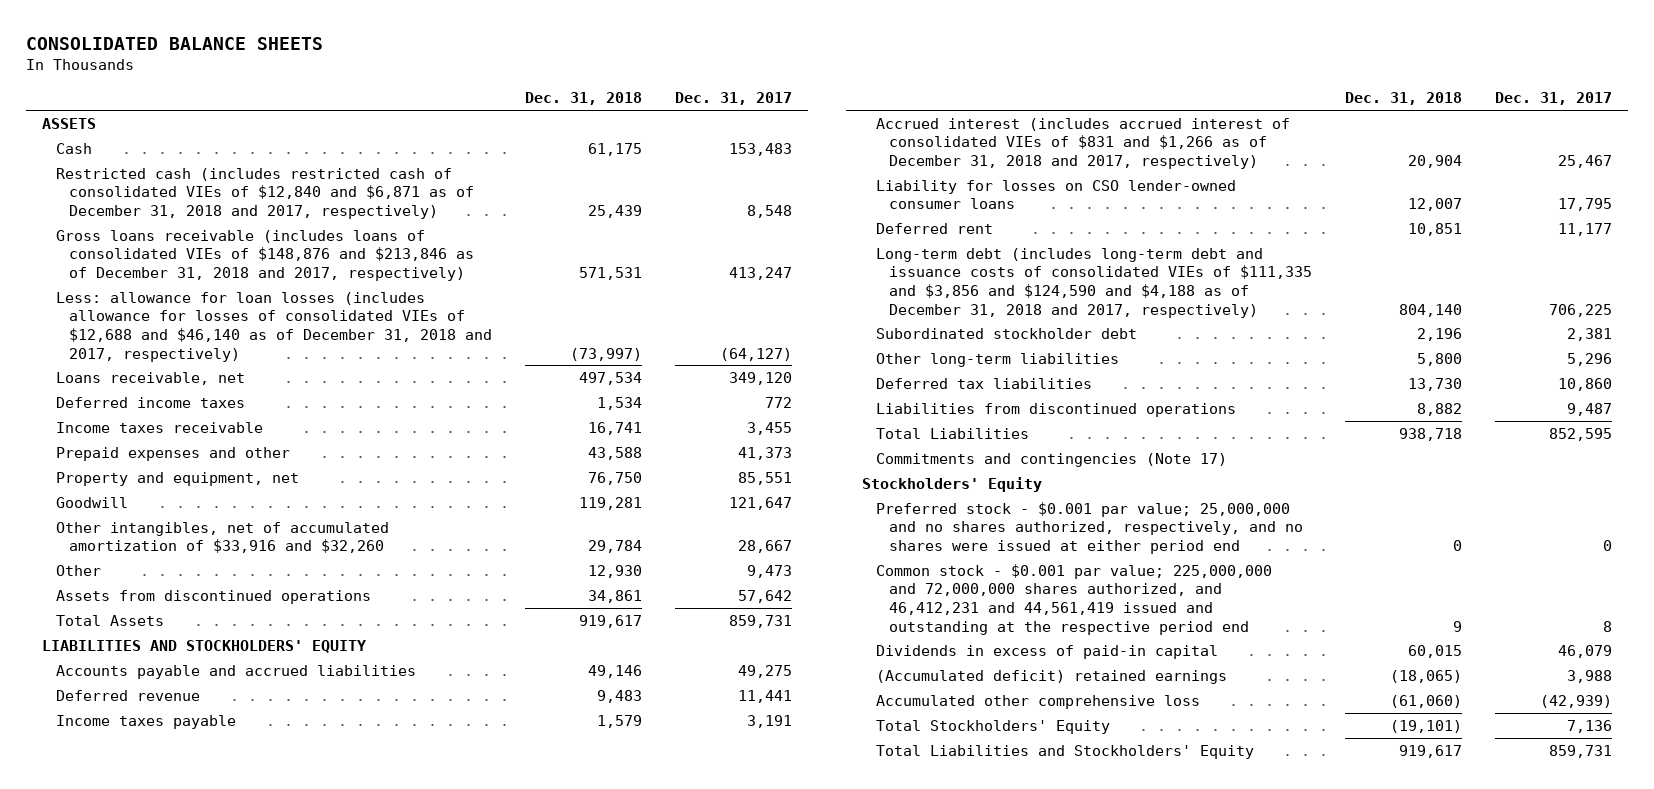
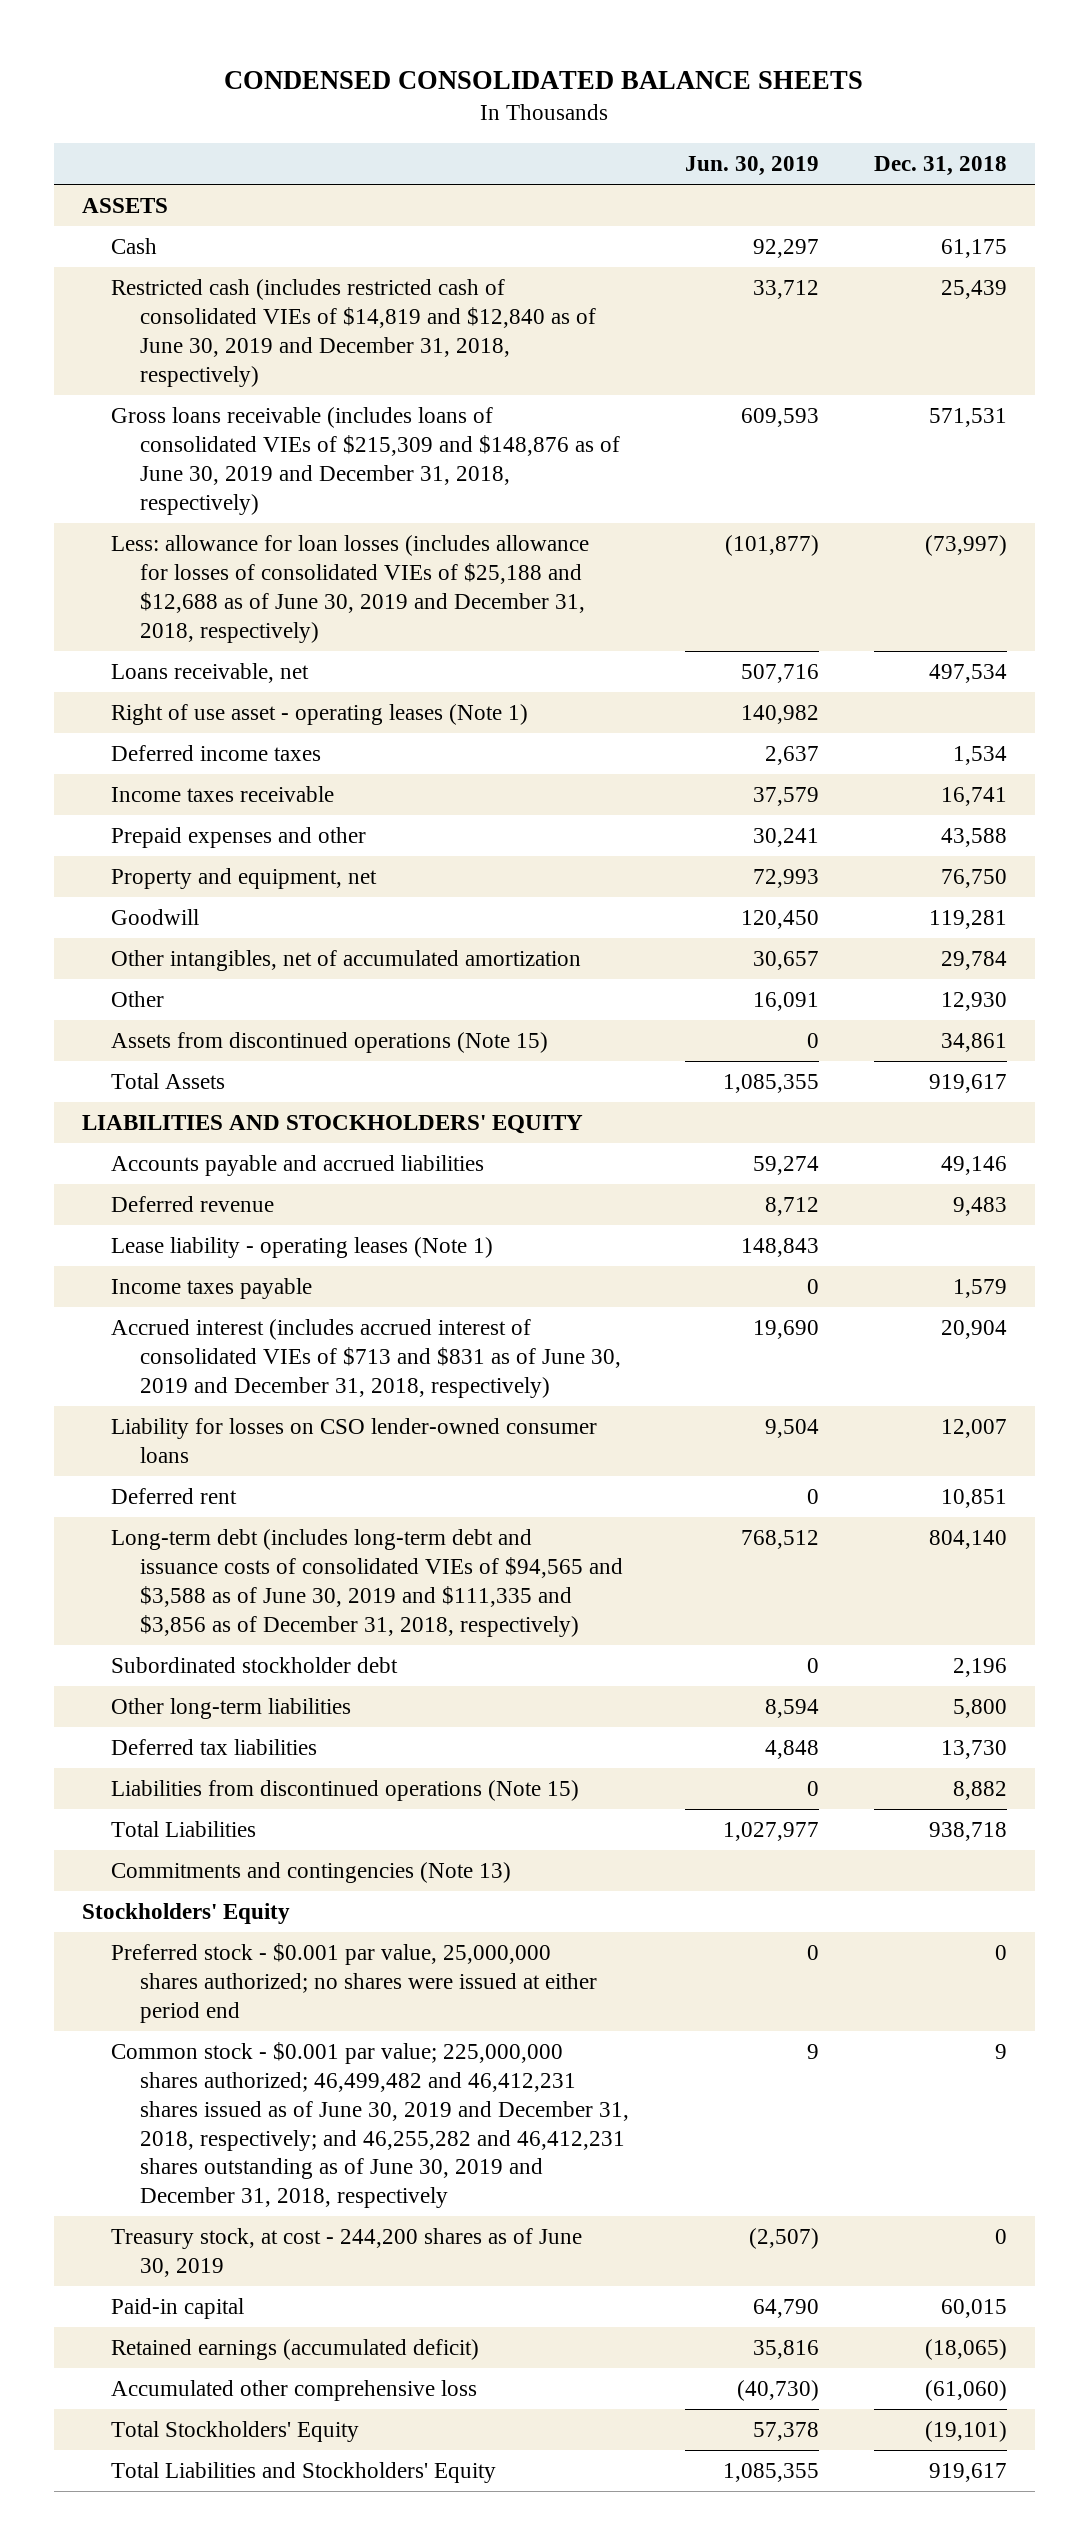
- CONSOLIDATED BALANCE SHEETS
+ CONDENSED CONSOLIDATED BALANCE SHEETS
- | Dec. 31, 2018 | Dec. 31, 2017
+ | Jun. 30, 2019 | Dec. 31, 2018
- Restricted cash (includes restricted cash of consolidated VIEs of $12,840 and $6,871 as of December 31, 2018 and 2017, respectively) | 25,439 | 8,548
- Gross loans receivable (includes loans of consolidated VIEs of $148,876 and $213,846 as of December 31, 2018 and 2017, respectively) | 571,531 | 413,247
- Less: allowance for loan losses (includes allowance for losses of consolidated VIEs of $12,688 and $46,140 as of December 31, 2018 and 2017, respectively) | (73,997) | (64,127)
+ Restricted cash (includes restricted cash of consolidated VIEs of $14,819 and $12,840 as of June 30, 2019 and December 31, 2018, respectively) | 33,712 | 25,439
+ Gross loans receivable (includes loans of consolidated VIEs of $215,309 and $148,876 as of June 30, 2019 and December 31, 2018, respectively) | 609,593 | 571,531
+ Less: allowance for loan losses (includes allowance for losses of consolidated VIEs of $25,188 and $12,688 as of June 30, 2019 and December 31, 2018, respectively) | (101,877) | (73,997)
+ Right of use asset - operating leases (Note 1) | 140,982 |
- Other intangibles, net of accumulated amortization of $33,916 and $32,260 | 29,784 | 28,667
+ Other intangibles, net of accumulated amortization | 30,657 | 29,784
- Assets from discontinued operations | 34,861 | 57,642
+ Assets from discontinued operations (Note 15) | 0 | 34,861
+ Lease liability - operating leases (Note 1) | 148,843 |
- Accrued interest (includes accrued interest of consolidated VIEs of $831 and $1,266 as of December 31, 2018 and 2017, respectively) | 20,904 | 25,467
+ Accrued interest (includes accrued interest of consolidated VIEs of $713 and $831 as of June 30, 2019 and December 31, 2018, respectively) | 19,690 | 20,904
- Long-term debt (includes long-term debt and issuance costs of consolidated VIEs of $111,335 and $3,856 and $124,590 and $4,188 as of December 31, 2018 and 2017, respectively) | 804,140 | 706,225
+ Long-term debt (includes long-term debt and issuance costs of consolidated VIEs of $94,565 and $3,588 as of June 30, 2019 and $111,335 and $3,856 as of December 31, 2018, respectively) | 768,512 | 804,140
- Liabilities from discontinued operations | 8,882 | 9,487
+ Liabilities from discontinued operations (Note 15) | 0 | 8,882
- Commitments and contingencies (Note 17)
+ Commitments and contingencies (Note 13)
- Preferred stock - $0.001 par value; 25,000,000 and no shares authorized, respectively, and no shares were issued at either period end | 0 | 0
- Common stock - $0.001 par value; 225,000,000 and 72,000,000 shares authorized, and 46,412,231 and 44,561,419 issued and outstanding at the respective period end | 9 | 8
- Dividends in excess of paid-in capital | 60,015 | 46,079
- (Accumulated deficit) retained earnings | (18,065) | 3,988
+ Preferred stock - $0.001 par value, 25,000,000 shares authorized; no shares were issued at either period end | 0 | 0
+ Common stock - $0.001 par value; 225,000,000 shares authorized; 46,499,482 and 46,412,231 shares issued as of June 30, 2019 and December 31, 2018, respectively; and 46,255,282 and 46,412,231 shares outstanding as of June 30, 2019 and December 31, 2018, respectively | 9 | 9
+ Treasury stock, at cost - 244,200 shares as of June 30, 2019 | (2,507) | 0
+ Paid-in capital | 64,790 | 60,015
+ Retained earnings (accumulated deficit) | 35,816 | (18,065)

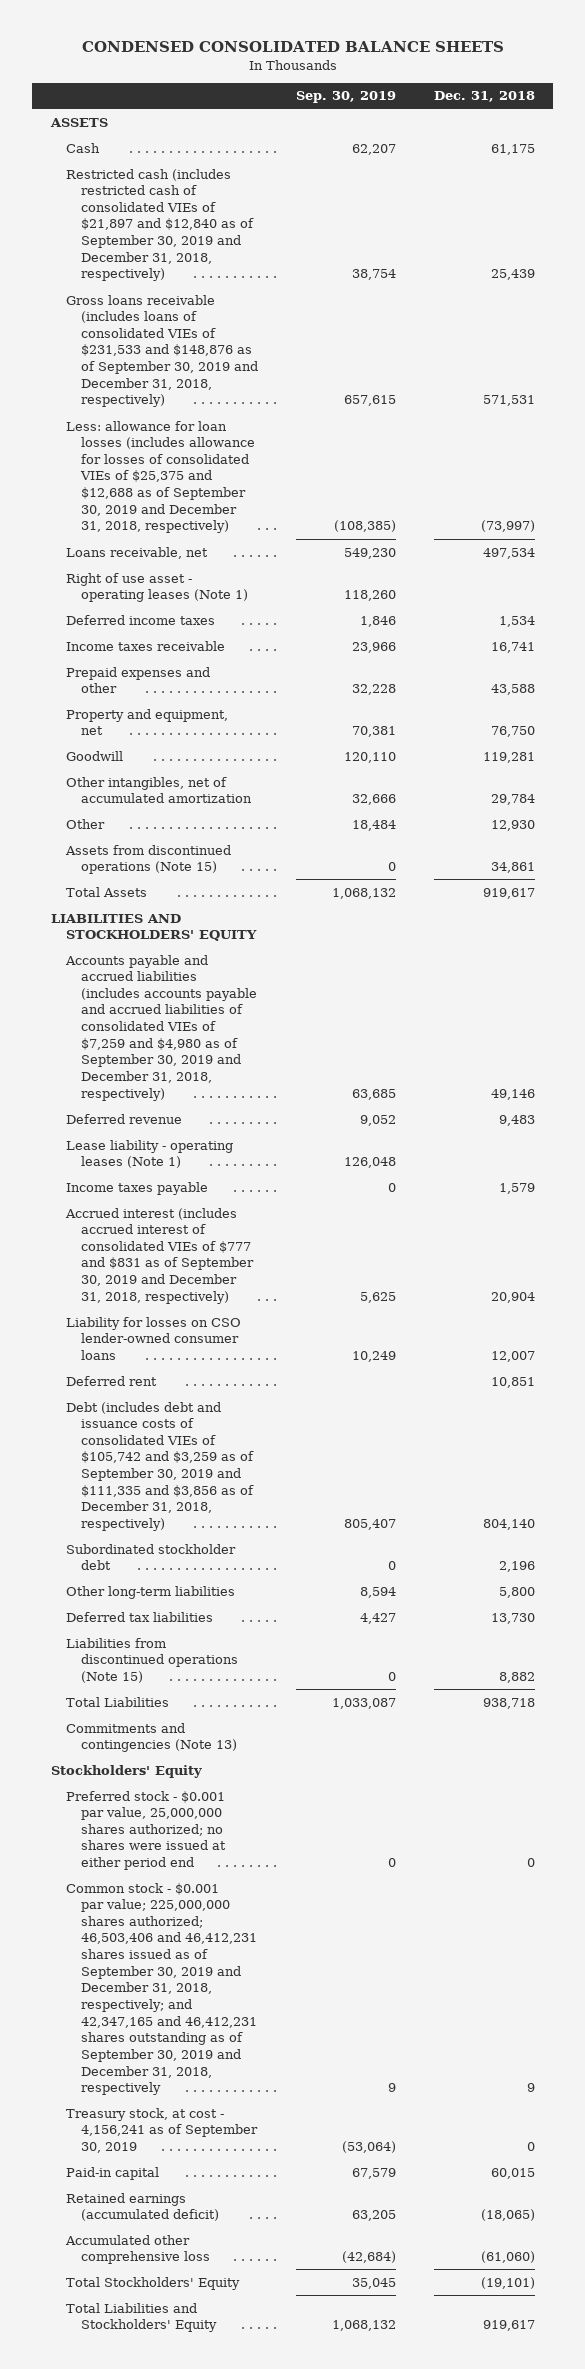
- | Jun. 30, 2019 | Dec. 31, 2018
+ | Sep. 30, 2019 | Dec. 31, 2018
- Restricted cash (includes restricted cash of consolidated VIEs of $14,819 and $12,840 as of June 30, 2019 and December 31, 2018, respectively) | 33,712 | 25,439
- Gross loans receivable (includes loans of consolidated VIEs of $215,309 and $148,876 as of June 30, 2019 and December 31, 2018, respectively) | 609,593 | 571,531
- Less: allowance for loan losses (includes allowance for losses of consolidated VIEs of $25,188 and $12,688 as of June 30, 2019 and December 31, 2018, respectively) | (101,877) | (73,997)
+ Restricted cash (includes restricted cash of consolidated VIEs of $21,897 and $12,840 as of September 30, 2019 and December 31, 2018, respectively) | 38,754 | 25,439
+ Gross loans receivable (includes loans of consolidated VIEs of $231,533 and $148,876 as of September 30, 2019 and December 31, 2018, respectively) | 657,615 | 571,531
+ Less: allowance for loan losses (includes allowance for losses of consolidated VIEs of $25,375 and $12,688 as of September 30, 2019 and December 31, 2018, respectively) | (108,385) | (73,997)
- Accounts payable and accrued liabilities | 59,274 | 49,146
+ Accounts payable and accrued liabilities (includes accounts payable and accrued liabilities of consolidated VIEs of $7,259 and $4,980 as of September 30, 2019 and December 31, 2018, respectively) | 63,685 | 49,146
- Accrued interest (includes accrued interest of consolidated VIEs of $713 and $831 as of June 30, 2019 and December 31, 2018, respectively) | 19,690 | 20,904
+ Accrued interest (includes accrued interest of consolidated VIEs of $777 and $831 as of September 30, 2019 and December 31, 2018, respectively) | 5,625 | 20,904
- Long-term debt (includes long-term debt and issuance costs of consolidated VIEs of $94,565 and $3,588 as of June 30, 2019 and $111,335 and $3,856 as of December 31, 2018, respectively) | 768,512 | 804,140
+ Debt (includes debt and issuance costs of consolidated VIEs of $105,742 and $3,259 as of September 30, 2019 and $111,335 and $3,856 as of December 31, 2018, respectively) | 805,407 | 804,140
- Common stock - $0.001 par value; 225,000,000 shares authorized; 46,499,482 and 46,412,231 shares issued as of June 30, 2019 and December 31, 2018, respectively; and 46,255,282 and 46,412,231 shares outstanding as of June 30, 2019 and December 31, 2018, respectively | 9 | 9
- Treasury stock, at cost - 244,200 shares as of June 30, 2019 | (2,507) | 0
+ Common stock - $0.001 par value; 225,000,000 shares authorized; 46,503,406 and 46,412,231 shares issued as of September 30, 2019 and December 31, 2018, respectively; and 42,347,165 and 46,412,231 shares outstanding as of September 30, 2019 and December 31, 2018, respectively | 9 | 9
+ Treasury stock, at cost - 4,156,241 as of September 30, 2019 | (53,064) | 0

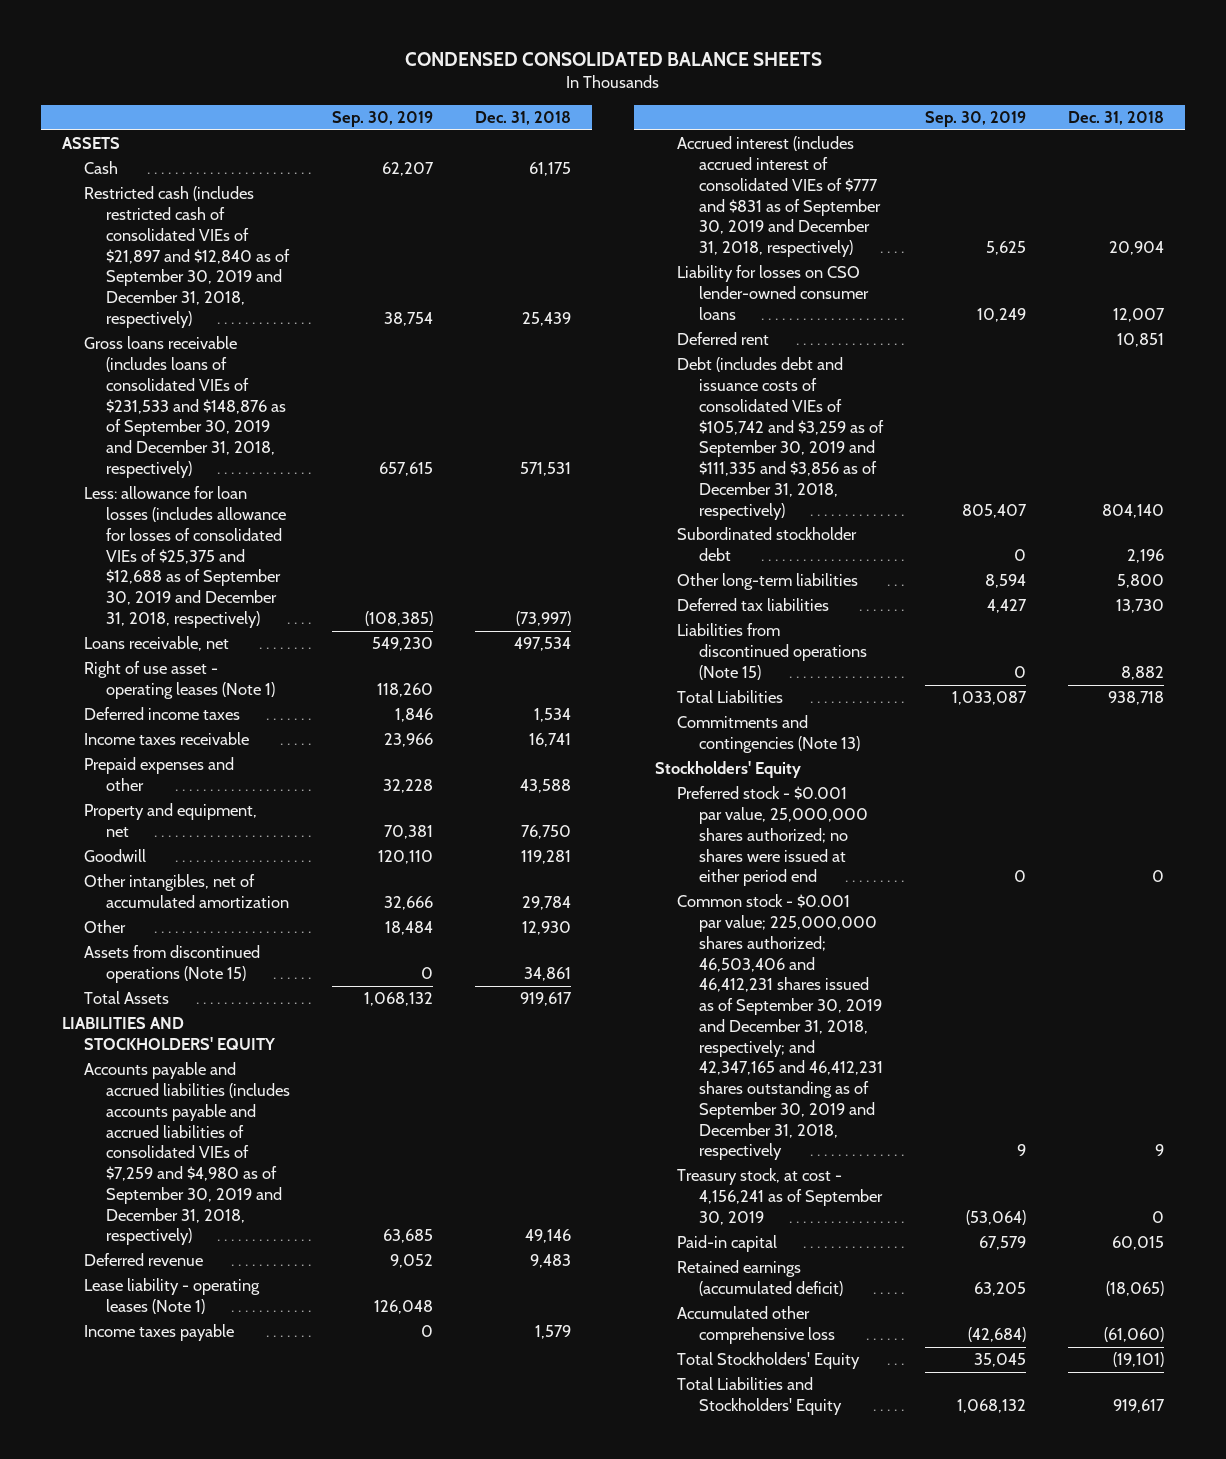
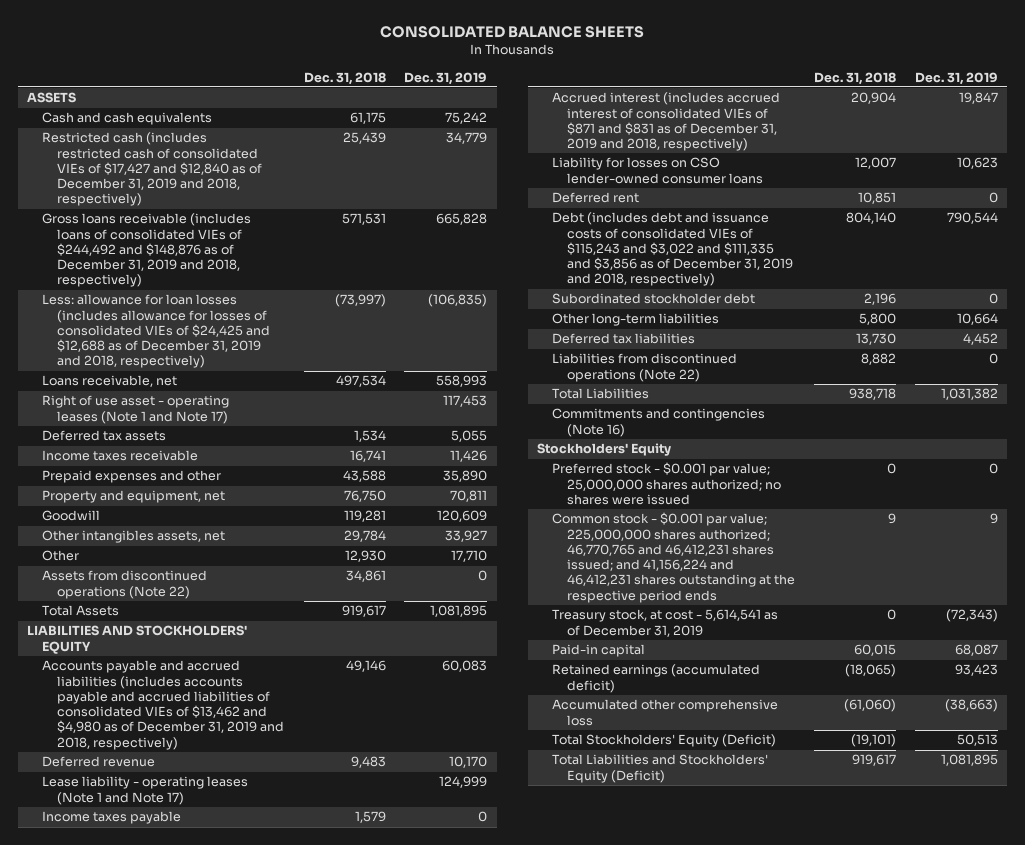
- CONDENSED CONSOLIDATED BALANCE SHEETS
+ CONSOLIDATED BALANCE SHEETS
- | Sep. 30, 2019 | Dec. 31, 2018
+ | Dec. 31, 2018 | Dec. 31, 2019
- Cash | 62,207 | 61,175
- Restricted cash (includes restricted cash of consolidated VIEs of $21,897 and $12,840 as of September 30, 2019 and December 31, 2018, respectively) | 38,754 | 25,439
- Gross loans receivable (includes loans of consolidated VIEs of $231,533 and $148,876 as of September 30, 2019 and December 31, 2018, respectively) | 657,615 | 571,531
- Less: allowance for loan losses (includes allowance for losses of consolidated VIEs of $25,375 and $12,688 as of September 30, 2019 and December 31, 2018, respectively) | (108,385) | (73,997)
+ Cash and cash equivalents | 61,175 | 75,242
+ Restricted cash (includes restricted cash of consolidated VIEs of $17,427 and $12,840 as of December 31, 2019 and 2018, respectively) | 25,439 | 34,779
+ Gross loans receivable (includes loans of consolidated VIEs of $244,492 and $148,876 as of December 31, 2019 and 2018, respectively) | 571,531 | 665,828
+ Less: allowance for loan losses (includes allowance for losses of consolidated VIEs of $24,425 and $12,688 as of December 31, 2019 and 2018, respectively) | (73,997) | (106,835)
- Right of use asset - operating leases (Note 1) | 118,260 |
- Deferred income taxes | 1,846 | 1,534
+ Right of use asset - operating leases (Note 1 and Note 17) | | 117,453
+ Deferred tax assets | 1,534 | 5,055
- Other intangibles, net of accumulated amortization | 32,666 | 29,784
+ Other intangibles assets, net | 29,784 | 33,927
- Assets from discontinued operations (Note 15) | 0 | 34,861
+ Assets from discontinued operations (Note 22) | 34,861 | 0
- Accounts payable and accrued liabilities (includes accounts payable and accrued liabilities of consolidated VIEs of $7,259 and $4,980 as of September 30, 2019 and December 31, 2018, respectively) | 63,685 | 49,146
+ Accounts payable and accrued liabilities (includes accounts payable and accrued liabilities of consolidated VIEs of $13,462 and $4,980 as of December 31, 2019 and 2018, respectively) | 49,146 | 60,083
- Lease liability - operating leases (Note 1) | 126,048 |
+ Lease liability - operating leases (Note 1 and Note 17) | | 124,999
- Accrued interest (includes accrued interest of consolidated VIEs of $777 and $831 as of September 30, 2019 and December 31, 2018, respectively) | 5,625 | 20,904
+ Accrued interest (includes accrued interest of consolidated VIEs of $871 and $831 as of December 31, 2019 and 2018, respectively) | 20,904 | 19,847
- Debt (includes debt and issuance costs of consolidated VIEs of $105,742 and $3,259 as of September 30, 2019 and $111,335 and $3,856 as of December 31, 2018, respectively) | 805,407 | 804,140
+ Debt (includes debt and issuance costs of consolidated VIEs of $115,243 and $3,022 and $111,335 and $3,856 as of December 31, 2019 and 2018, respectively) | 804,140 | 790,544
- Liabilities from discontinued operations (Note 15) | 0 | 8,882
+ Liabilities from discontinued operations (Note 22) | 8,882 | 0
- Commitments and contingencies (Note 13)
+ Commitments and contingencies (Note 16)
- Preferred stock - $0.001 par value, 25,000,000 shares authorized; no shares were issued at either period end | 0 | 0
- Common stock - $0.001 par value; 225,000,000 shares authorized; 46,503,406 and 46,412,231 shares issued as of September 30, 2019 and December 31, 2018, respectively; and 42,347,165 and 46,412,231 shares outstanding as of September 30, 2019 and December 31, 2018, respectively | 9 | 9
- Treasury stock, at cost - 4,156,241 as of September 30, 2019 | (53,064) | 0
+ Preferred stock - $0.001 par value; 25,000,000 shares authorized; no shares were issued | 0 | 0
+ Common stock - $0.001 par value; 225,000,000 shares authorized; 46,770,765 and 46,412,231 shares issued; and 41,156,224 and 46,412,231 shares outstanding at the respective period ends | 9 | 9
+ Treasury stock, at cost - 5,614,541 as of December 31, 2019 | 0 | (72,343)
- Total Stockholders' Equity | 35,045 | (19,101)
- Total Liabilities and Stockholders' Equity | 1,068,132 | 919,617
+ Total Stockholders' Equity (Deficit) | (19,101) | 50,513
+ Total Liabilities and Stockholders' Equity (Deficit) | 919,617 | 1,081,895

